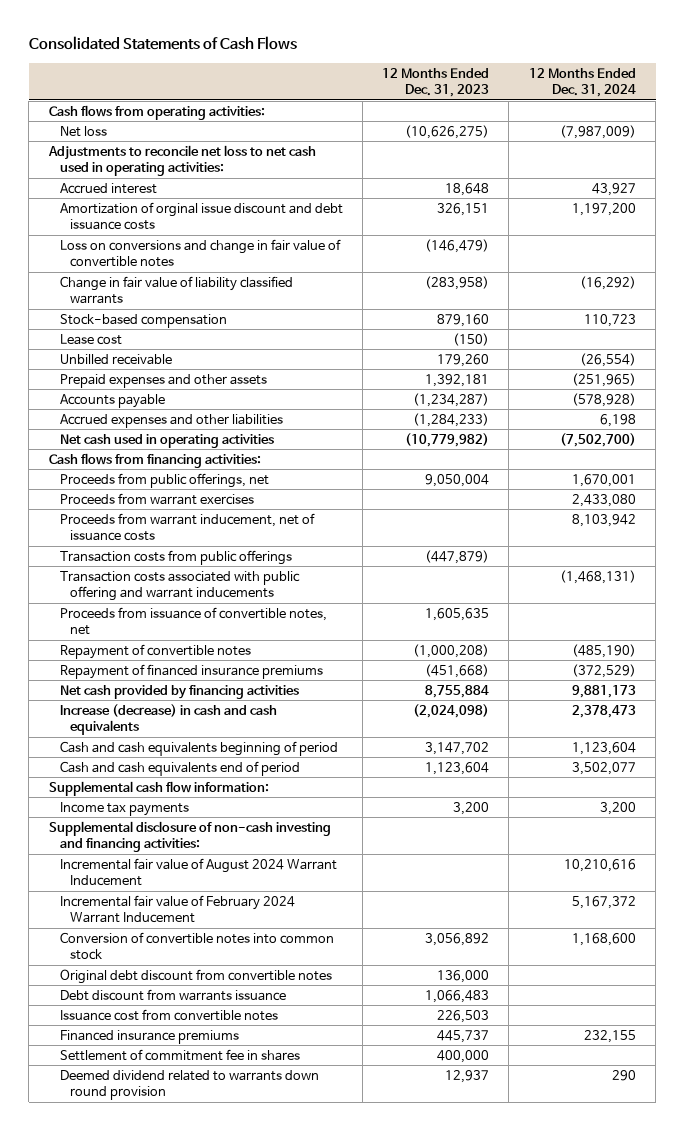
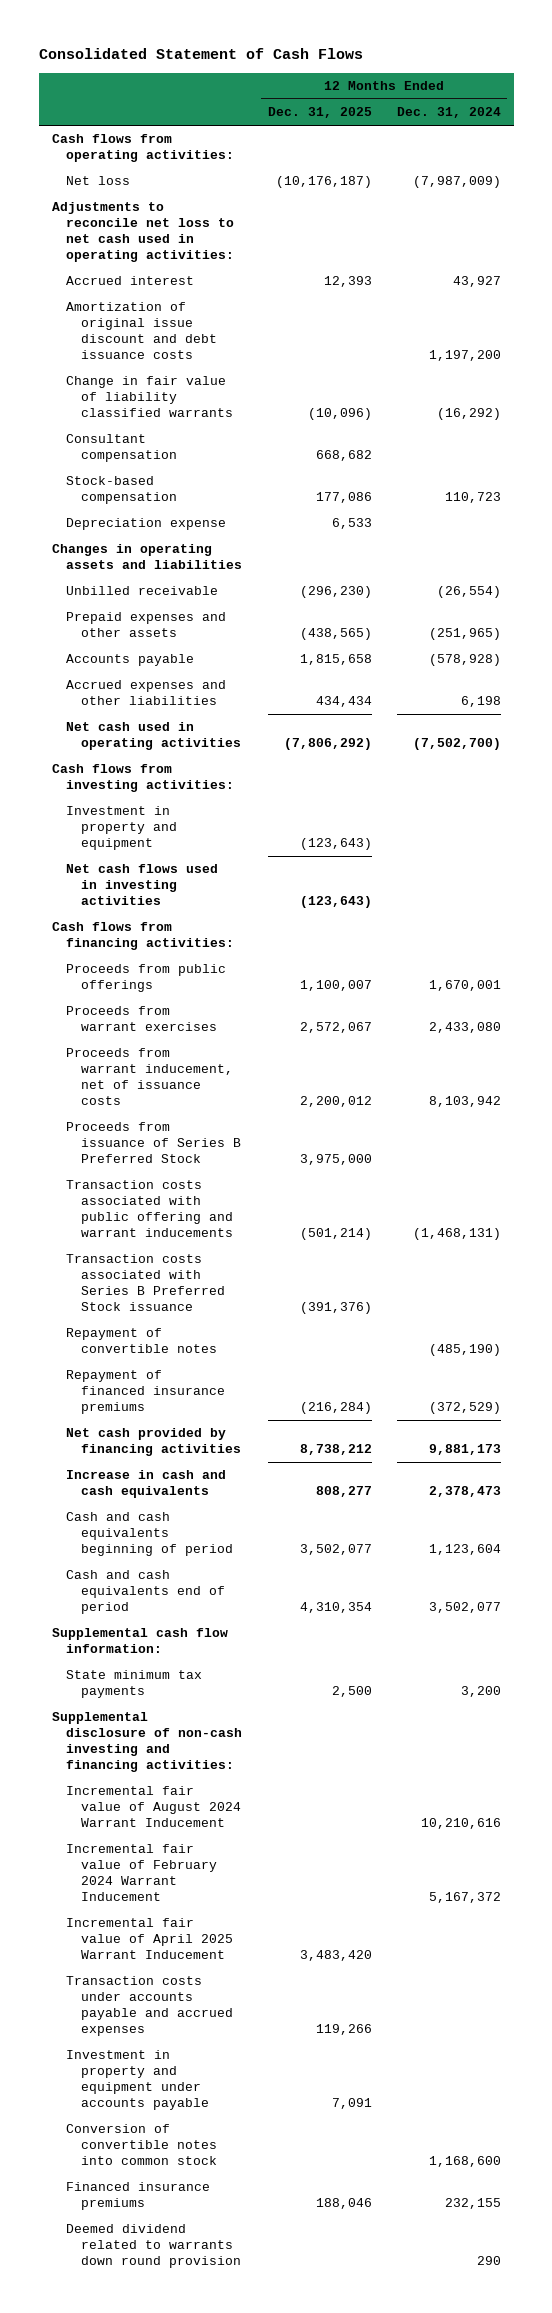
- Consolidated Statements of Cash Flows
+ Consolidated Statement of Cash Flows
- | 12 Months Ended Dec. 31, 2023 | 12 Months Ended Dec. 31, 2024
+ | 12 Months Ended Dec. 31, 2025 | 12 Months Ended Dec. 31, 2024
- Amortization of orginal issue discount and debt issuance costs | 326,151 | 1,197,200
- Loss on conversions and change in fair value of convertible notes | (146,479) |
+ Amortization of original issue discount and debt issuance costs | | 1,197,200
+ Consultant compensation | 668,682 |
- Lease cost | (150) |
+ Depreciation expense | 6,533 |
+ Changes in operating assets and liabilities
+ Cash flows from investing activities:
+ Investment in property and equipment | (123,643) |
+ Net cash flows used in investing activities | (123,643) |
- Proceeds from public offerings, net | 9,050,004 | 1,670,001
+ Proceeds from public offerings | 1,100,007 | 1,670,001
- Transaction costs from public offerings | (447,879) |
+ Proceeds from issuance of Series B Preferred Stock | 3,975,000 |
- Proceeds from issuance of convertible notes, net | 1,605,635 |
+ Transaction costs associated with Series B Preferred Stock issuance | (391,376) |
- Increase (decrease) in cash and cash equivalents | (2,024,098) | 2,378,473
+ Increase in cash and cash equivalents | 808,277 | 2,378,473
- Income tax payments | 3,200 | 3,200
+ State minimum tax payments | 2,500 | 3,200
+ Incremental fair value of April 2025 Warrant Inducement | 3,483,420 |
+ Transaction costs under accounts payable and accrued expenses | 119,266 |
+ Investment in property and equipment under accounts payable | 7,091 |
- Original debt discount from convertible notes | 136,000 |
- Debt discount from warrants issuance | 1,066,483 |
- Issuance cost from convertible notes | 226,503 |
- Settlement of commitment fee in shares | 400,000 |

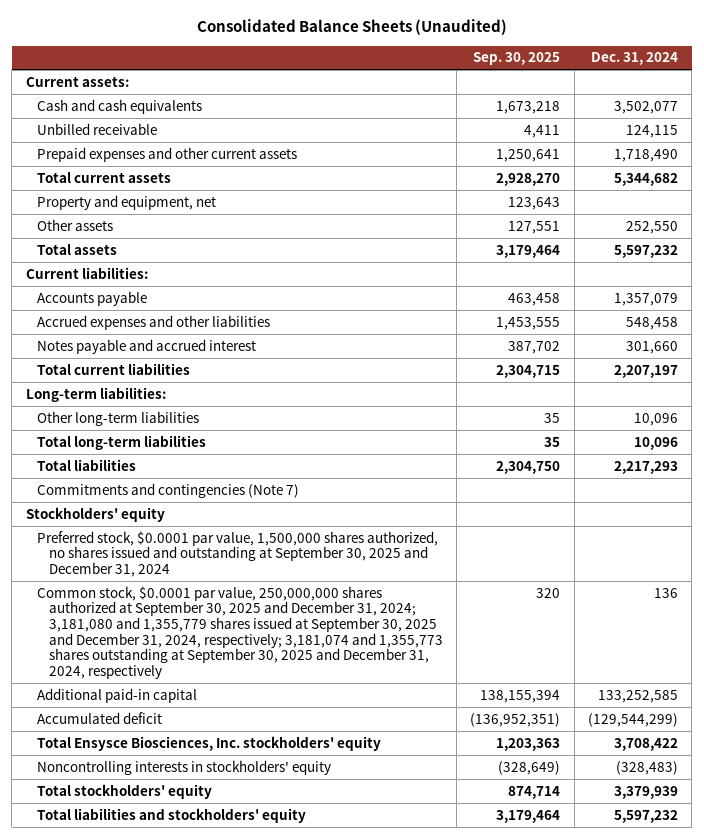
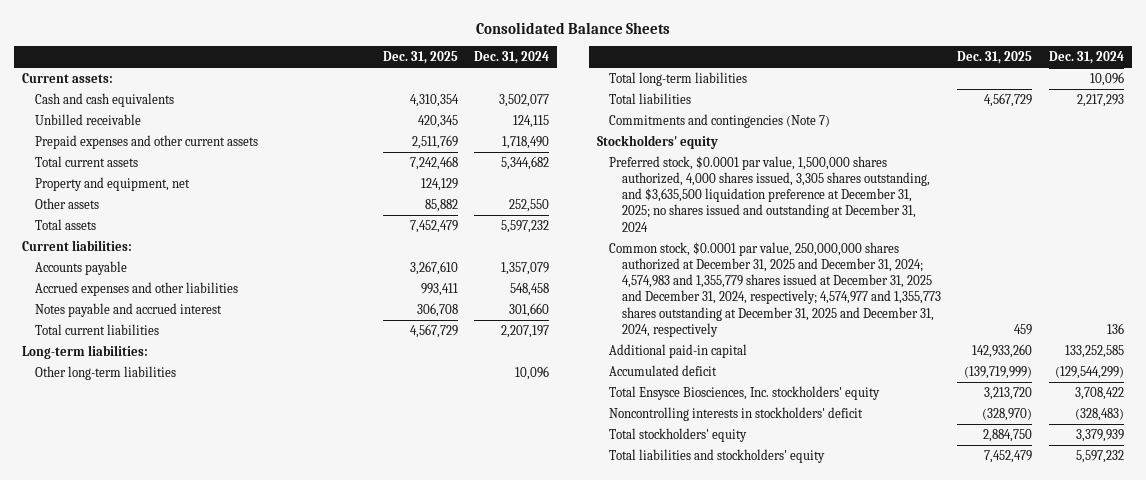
- Consolidated Balance Sheets (Unaudited)
+ Consolidated Balance Sheets
- | Sep. 30, 2025 | Dec. 31, 2024
+ | Dec. 31, 2025 | Dec. 31, 2024
- Preferred stock, $0.0001 par value, 1,500,000 shares authorized, no shares issued and outstanding at September 30, 2025 and December 31, 2024
- Common stock, $0.0001 par value, 250,000,000 shares authorized at September 30, 2025 and December 31, 2024; 3,181,080 and 1,355,779 shares issued at September 30, 2025 and December 31, 2024, respectively; 3,181,074 and 1,355,773 shares outstanding at September 30, 2025 and December 31, 2024, respectively | 320 | 136
+ Preferred stock, $0.0001 par value, 1,500,000 shares authorized, 4,000 shares issued, 3,305 shares outstanding, and $3,635,500 liquidation preference at December 31, 2025; no shares issued and outstanding at December 31, 2024
+ Common stock, $0.0001 par value, 250,000,000 shares authorized at December 31, 2025 and December 31, 2024; 4,574,983 and 1,355,779 shares issued at December 31, 2025 and December 31, 2024, respectively; 4,574,977 and 1,355,773 shares outstanding at December 31, 2025 and December 31, 2024, respectively | 459 | 136
- Noncontrolling interests in stockholders' equity | (328,649) | (328,483)
+ Noncontrolling interests in stockholders' deficit | (328,970) | (328,483)

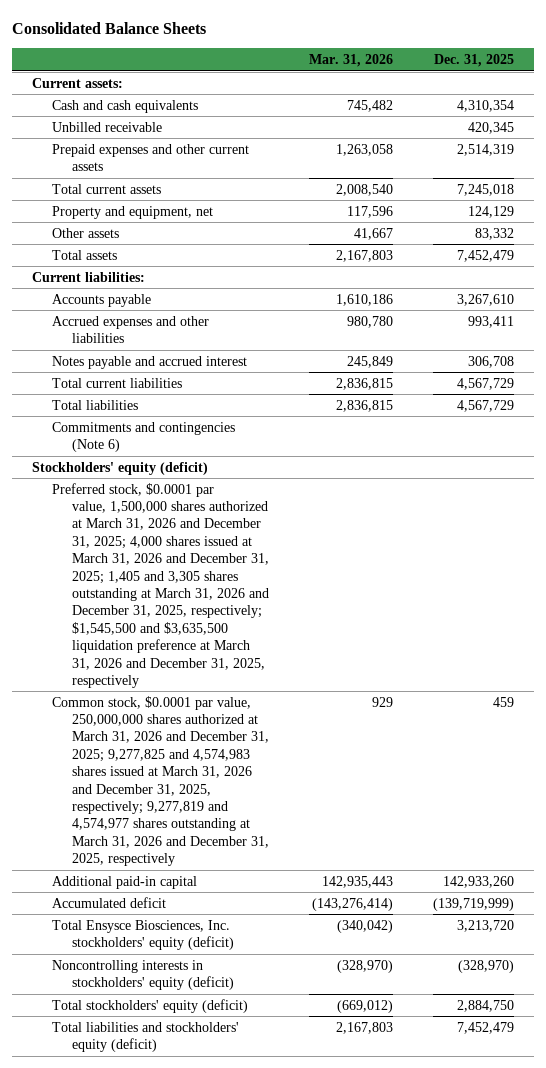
- | Dec. 31, 2025 | Dec. 31, 2024
+ | Mar. 31, 2026 | Dec. 31, 2025
- Prepaid expenses and other current assets | 2,511,769 | 1,718,490
- Total current assets | 7,242,468 | 5,344,682
+ Prepaid expenses and other current assets | 1,263,058 | 2,514,319
+ Total current assets | 2,008,540 | 7,245,018
- Other assets | 85,882 | 252,550
+ Other assets | 41,667 | 83,332
- Long-term liabilities:
- Other long-term liabilities | | 10,096
- Total long-term liabilities | | 10,096
- Commitments and contingencies (Note 7)
- Stockholders' equity
- Preferred stock, $0.0001 par value, 1,500,000 shares authorized, 4,000 shares issued, 3,305 shares outstanding, and $3,635,500 liquidation preference at December 31, 2025; no shares issued and outstanding at December 31, 2024
- Common stock, $0.0001 par value, 250,000,000 shares authorized at December 31, 2025 and December 31, 2024; 4,574,983 and 1,355,779 shares issued at December 31, 2025 and December 31, 2024, respectively; 4,574,977 and 1,355,773 shares outstanding at December 31, 2025 and December 31, 2024, respectively | 459 | 136
+ Commitments and contingencies (Note 6)
+ Stockholders' equity (deficit)
+ Preferred stock, $0.0001 par value, 1,500,000 shares authorized at March 31, 2026 and December 31, 2025; 4,000 shares issued at March 31, 2026 and December 31, 2025; 1,405 and 3,305 shares outstanding at March 31, 2026 and December 31, 2025, respectively; $1,545,500 and $3,635,500 liquidation preference at March 31, 2026 and December 31, 2025, respectively
+ Common stock, $0.0001 par value, 250,000,000 shares authorized at March 31, 2026 and December 31, 2025; 9,277,825 and 4,574,983 shares issued at March 31, 2026 and December 31, 2025, respectively; 9,277,819 and 4,574,977 shares outstanding at March 31, 2026 and December 31, 2025, respectively | 929 | 459
- Total Ensysce Biosciences, Inc. stockholders' equity | 3,213,720 | 3,708,422
- Noncontrolling interests in stockholders' deficit | (328,970) | (328,483)
- Total stockholders' equity | 2,884,750 | 3,379,939
- Total liabilities and stockholders' equity | 7,452,479 | 5,597,232
+ Total Ensysce Biosciences, Inc. stockholders' equity (deficit) | (340,042) | 3,213,720
+ Noncontrolling interests in stockholders' equity (deficit) | (328,970) | (328,970)
+ Total stockholders' equity (deficit) | (669,012) | 2,884,750
+ Total liabilities and stockholders' equity (deficit) | 2,167,803 | 7,452,479

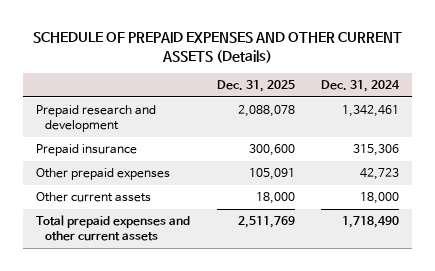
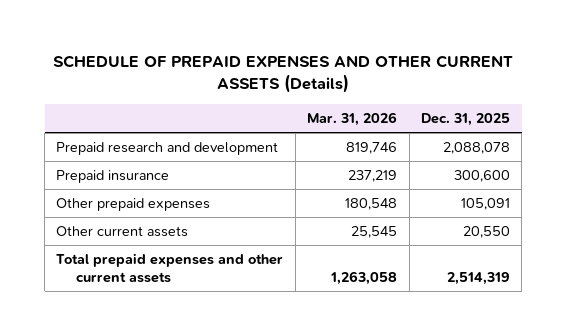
- | Dec. 31, 2025 | Dec. 31, 2024
+ | Mar. 31, 2026 | Dec. 31, 2025
- Other current assets | 18,000 | 18,000
- Total prepaid expenses and other current assets | 2,511,769 | 1,718,490
+ Other current assets | 25,545 | 20,550
+ Total prepaid expenses and other current assets | 1,263,058 | 2,514,319

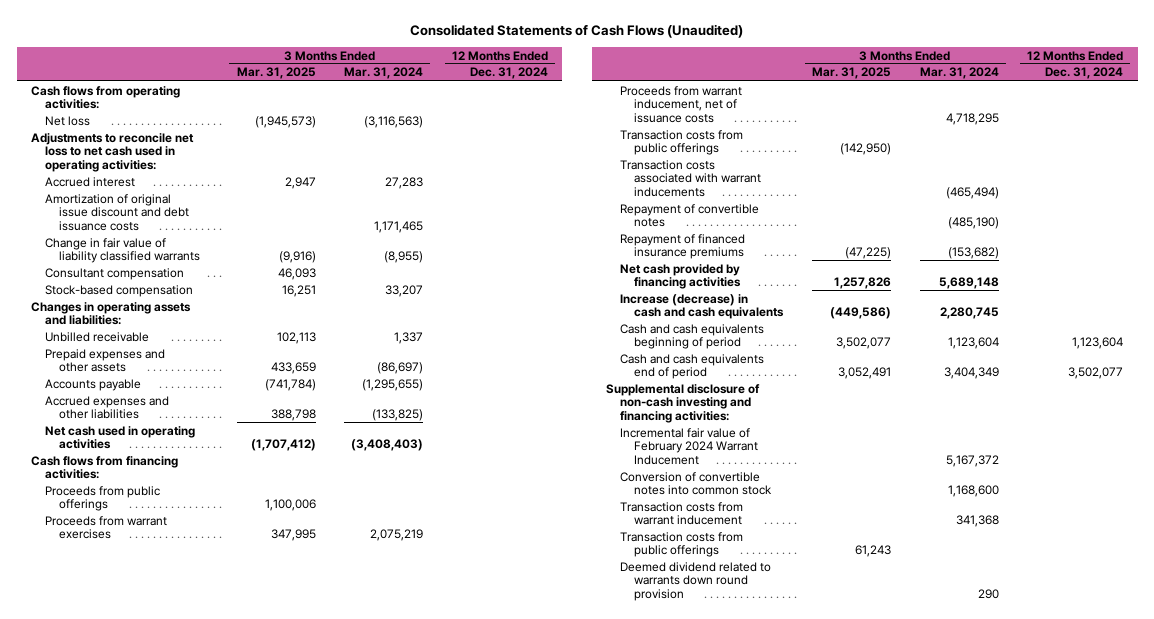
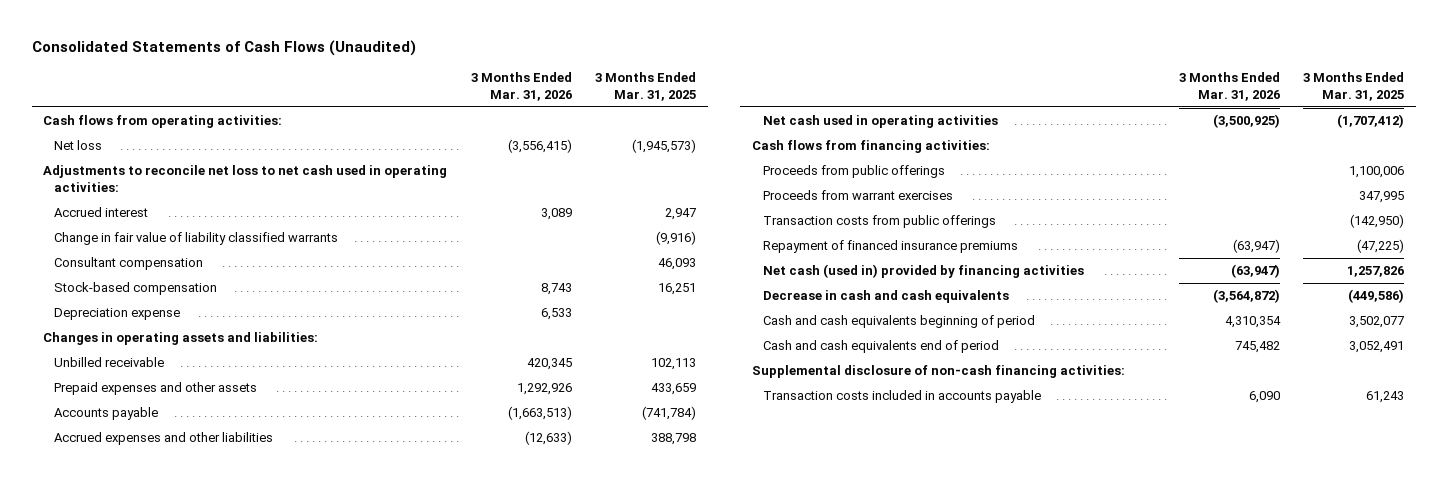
- | 3 Months Ended Mar. 31, 2025 | 3 Months Ended Mar. 31, 2024 | 12 Months Ended Dec. 31, 2024
+ | 3 Months Ended Mar. 31, 2026 | 3 Months Ended Mar. 31, 2025
- Amortization of original issue discount and debt issuance costs | | 1,171,465 |
+ Depreciation expense | 6,533 |
- Proceeds from warrant inducement, net of issuance costs | | 4,718,295 |
- Transaction costs associated with warrant inducements | | (465,494) |
- Repayment of convertible notes | | (485,190) |
- Net cash provided by financing activities | 1,257,826 | 5,689,148 |
- Increase (decrease) in cash and cash equivalents | (449,586) | 2,280,745 |
+ Net cash (used in) provided by financing activities | (63,947) | 1,257,826
+ Decrease in cash and cash equivalents | (3,564,872) | (449,586)
- Supplemental disclosure of non-cash investing and financing activities:
- Incremental fair value of February 2024 Warrant Inducement | | 5,167,372 |
- Conversion of convertible notes into common stock | | 1,168,600 |
- Transaction costs from warrant inducement | | 341,368 |
- Transaction costs from public offerings | 61,243 | |
- Deemed dividend related to warrants down round provision | | 290 |
+ Supplemental disclosure of non-cash financing activities:
+ Transaction costs included in accounts payable | 6,090 | 61,243

